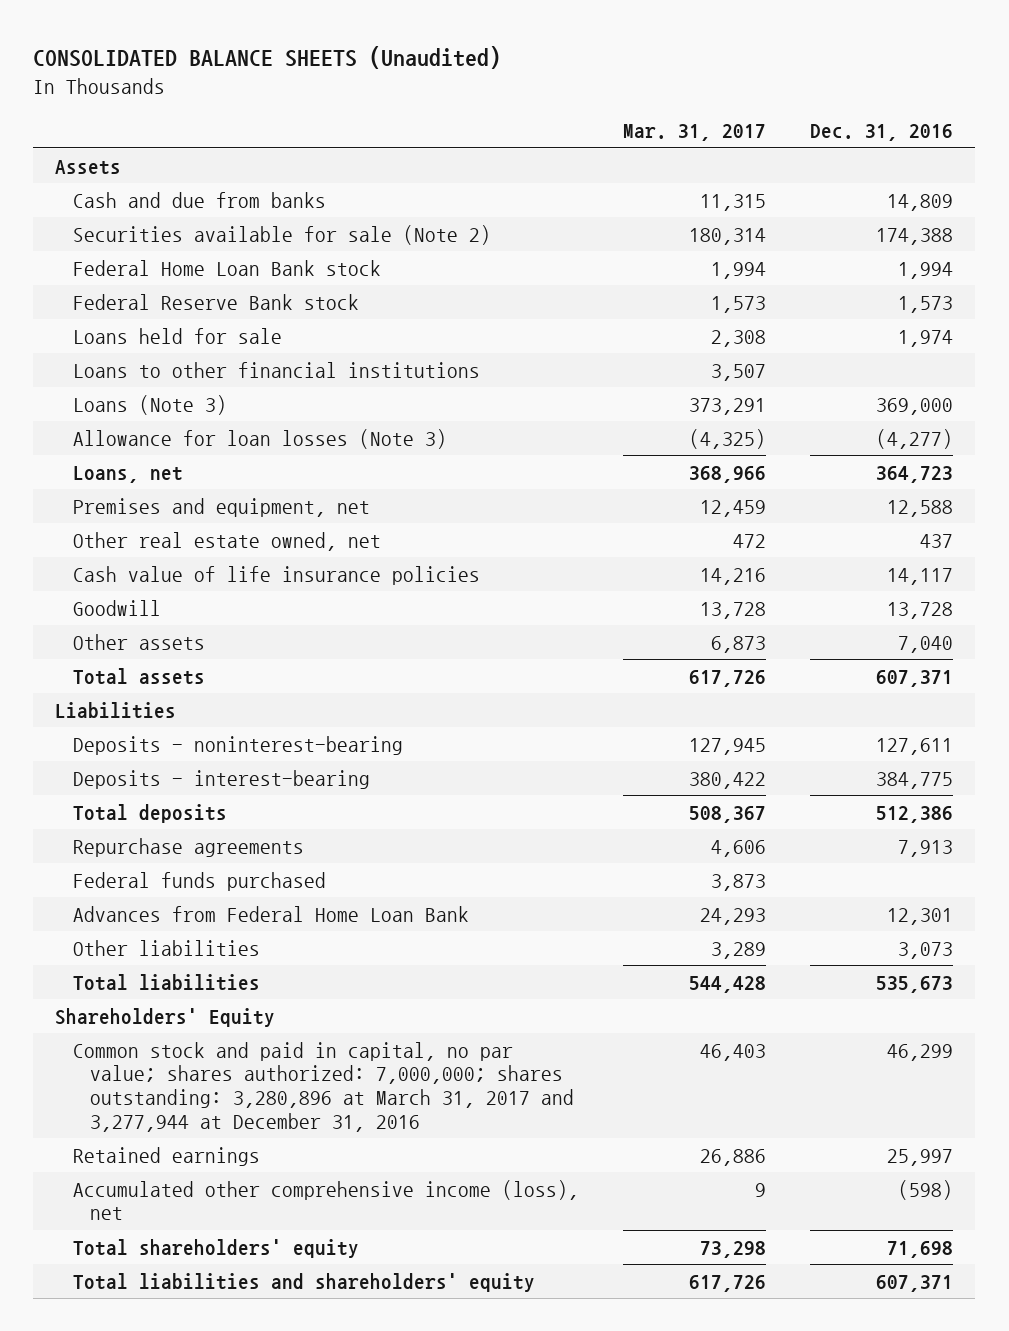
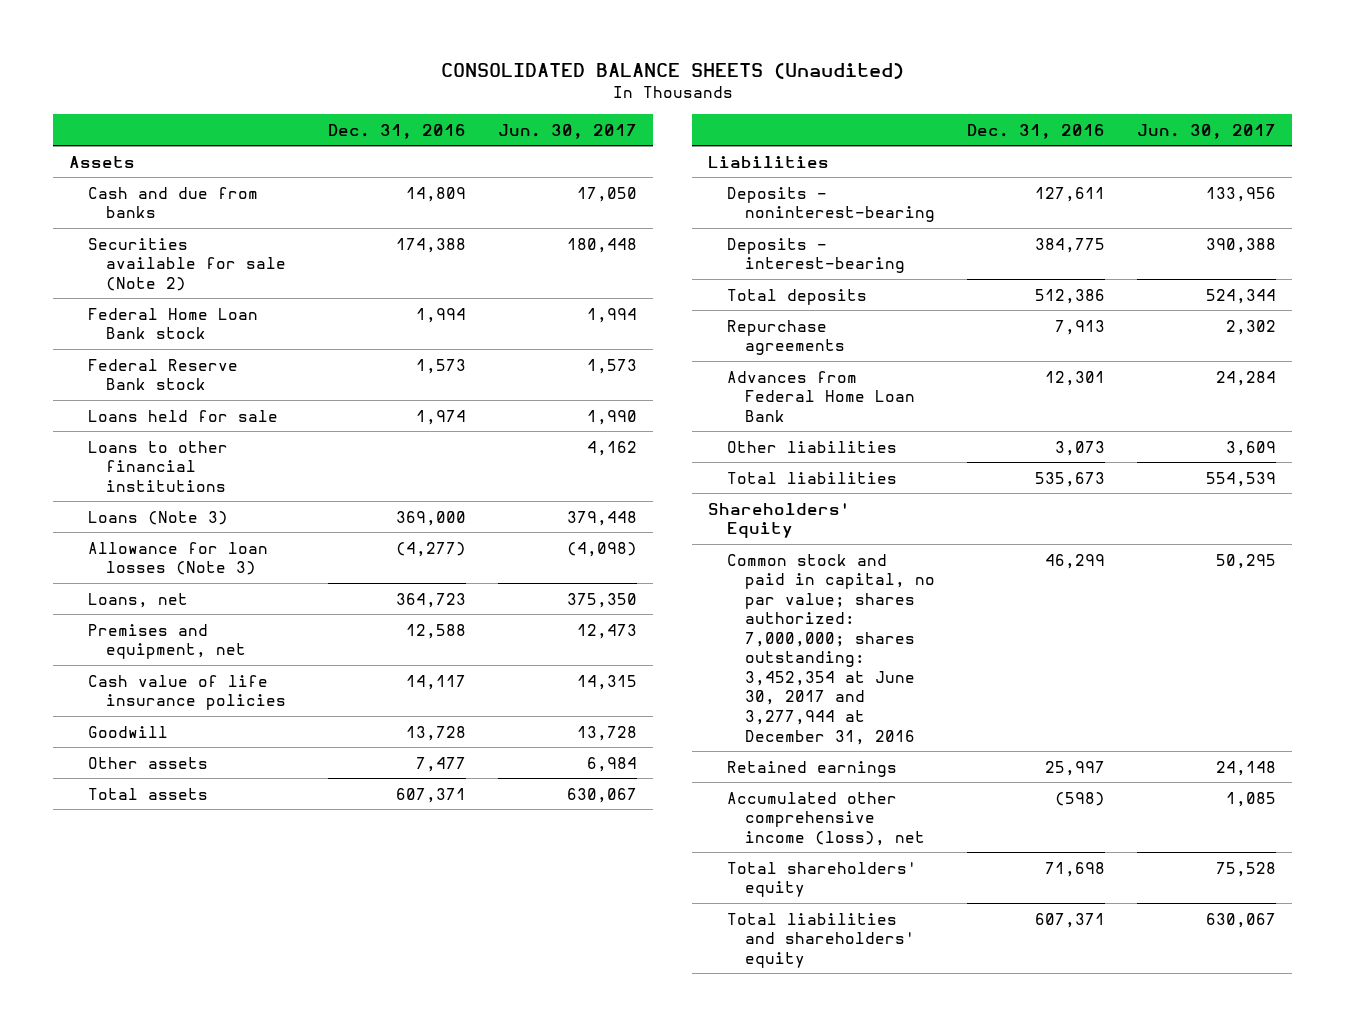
- | Mar. 31, 2017 | Dec. 31, 2016
+ | Dec. 31, 2016 | Jun. 30, 2017
- Other real estate owned, net | 472 | 437
- Other assets | 6,873 | 7,040
+ Other assets | 7,477 | 6,984
- Federal funds purchased | 3,873 |
- Common stock and paid in capital, no par value; shares authorized: 7,000,000; shares outstanding: 3,280,896 at March 31, 2017 and 3,277,944 at December 31, 2016 | 46,403 | 46,299
+ Common stock and paid in capital, no par value; shares authorized: 7,000,000; shares outstanding: 3,452,354 at June 30, 2017 and 3,277,944 at December 31, 2016 | 46,299 | 50,295

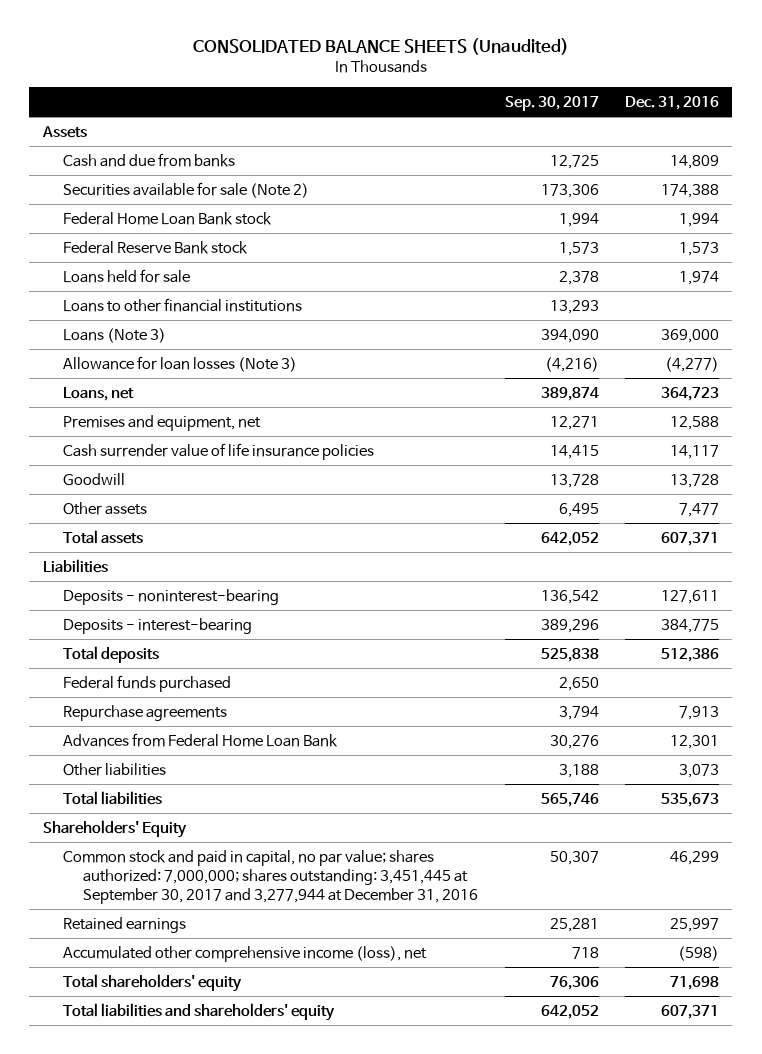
- | Dec. 31, 2016 | Jun. 30, 2017
+ | Sep. 30, 2017 | Dec. 31, 2016
- Cash value of life insurance policies | 14,117 | 14,315
+ Cash surrender value of life insurance policies | 14,415 | 14,117
+ Federal funds purchased | 2,650 |
- Common stock and paid in capital, no par value; shares authorized: 7,000,000; shares outstanding: 3,452,354 at June 30, 2017 and 3,277,944 at December 31, 2016 | 46,299 | 50,295
+ Common stock and paid in capital, no par value; shares authorized: 7,000,000; shares outstanding: 3,451,445 at September 30, 2017 and 3,277,944 at December 31, 2016 | 50,307 | 46,299

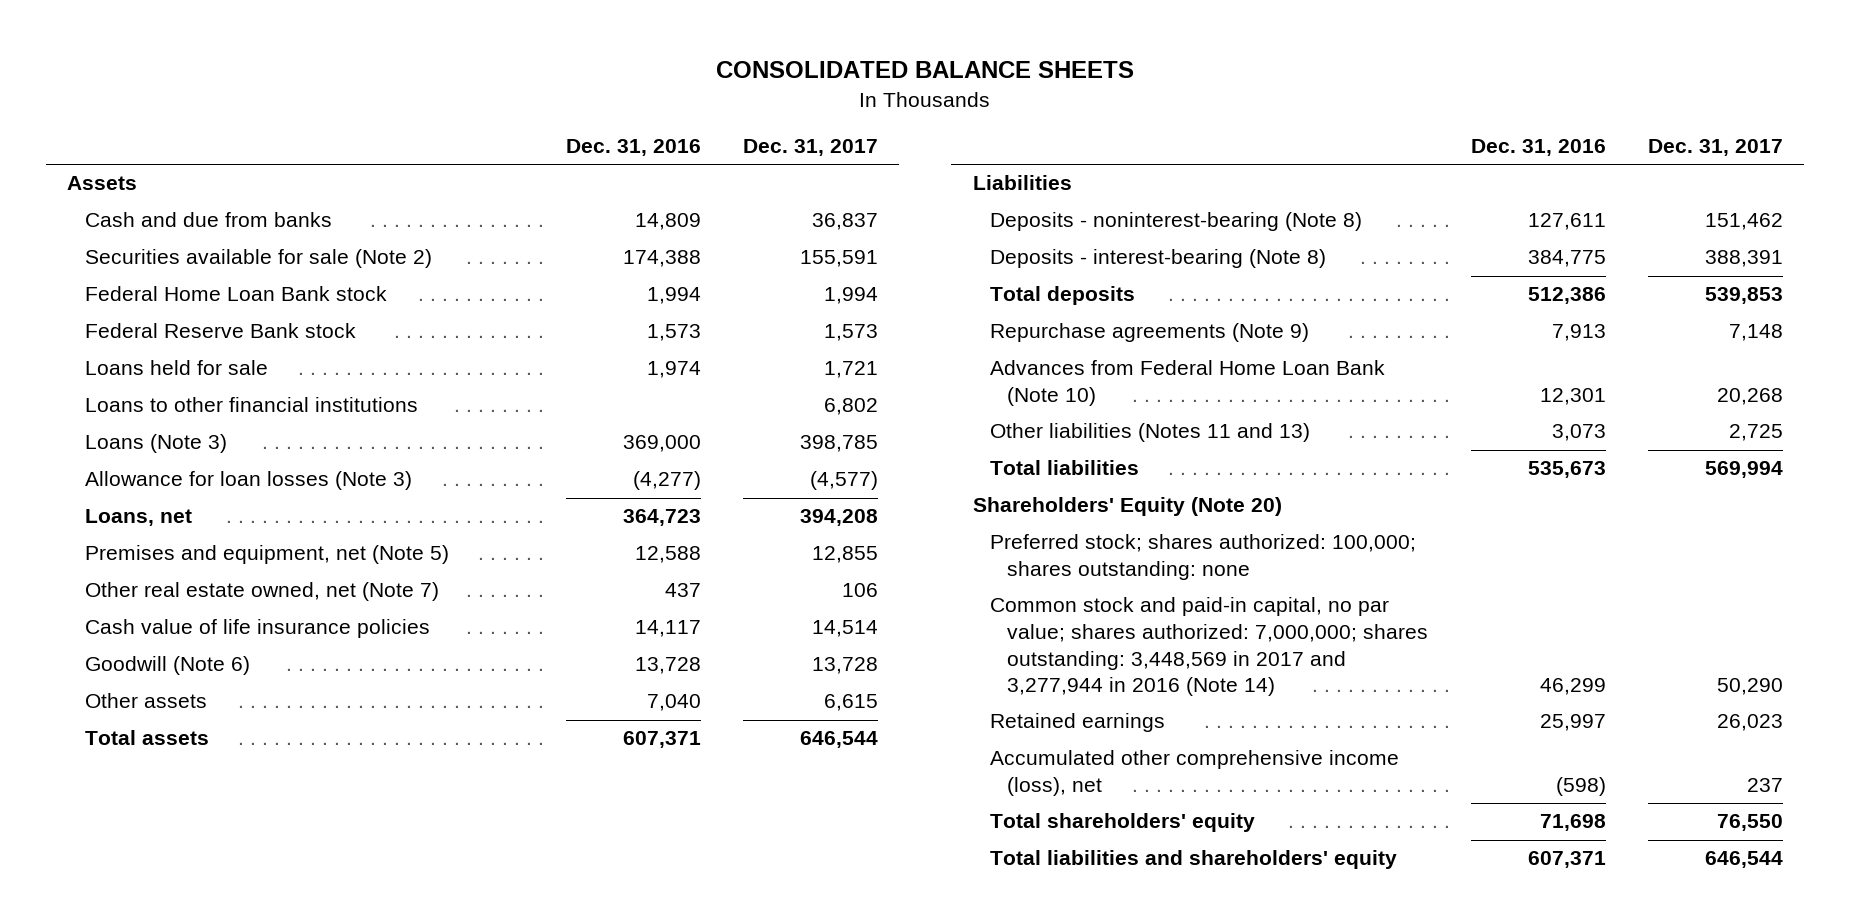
- CONSOLIDATED BALANCE SHEETS (Unaudited)
+ CONSOLIDATED BALANCE SHEETS
- | Sep. 30, 2017 | Dec. 31, 2016
+ | Dec. 31, 2016 | Dec. 31, 2017
- Premises and equipment, net | 12,271 | 12,588
- Cash surrender value of life insurance policies | 14,415 | 14,117
- Goodwill | 13,728 | 13,728
- Other assets | 6,495 | 7,477
+ Premises and equipment, net (Note 5) | 12,588 | 12,855
+ Other real estate owned, net (Note 7) | 437 | 106
+ Cash value of life insurance policies | 14,117 | 14,514
+ Goodwill (Note 6) | 13,728 | 13,728
+ Other assets | 7,040 | 6,615
- Deposits - noninterest-bearing | 136,542 | 127,611
- Deposits - interest-bearing | 389,296 | 384,775
+ Deposits - noninterest-bearing (Note 8) | 127,611 | 151,462
+ Deposits - interest-bearing (Note 8) | 384,775 | 388,391
- Federal funds purchased | 2,650 |
- Repurchase agreements | 3,794 | 7,913
- Advances from Federal Home Loan Bank | 30,276 | 12,301
- Other liabilities | 3,188 | 3,073
+ Repurchase agreements (Note 9) | 7,913 | 7,148
+ Advances from Federal Home Loan Bank (Note 10) | 12,301 | 20,268
+ Other liabilities (Notes 11 and 13) | 3,073 | 2,725
- Shareholders' Equity
- Common stock and paid in capital, no par value; shares authorized: 7,000,000; shares outstanding: 3,451,445 at September 30, 2017 and 3,277,944 at December 31, 2016 | 50,307 | 46,299
+ Shareholders' Equity (Note 20)
+ Preferred stock; shares authorized: 100,000; shares outstanding: none
+ Common stock and paid-in capital, no par value; shares authorized: 7,000,000; shares outstanding: 3,448,569 in 2017 and 3,277,944 in 2016 (Note 14) | 46,299 | 50,290

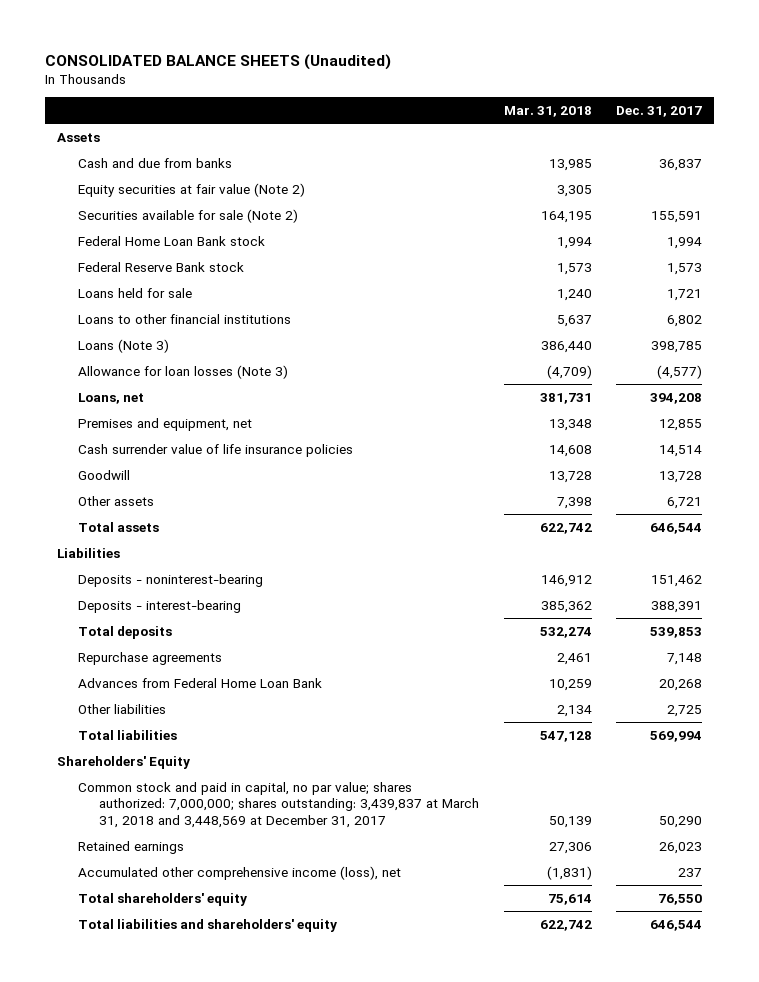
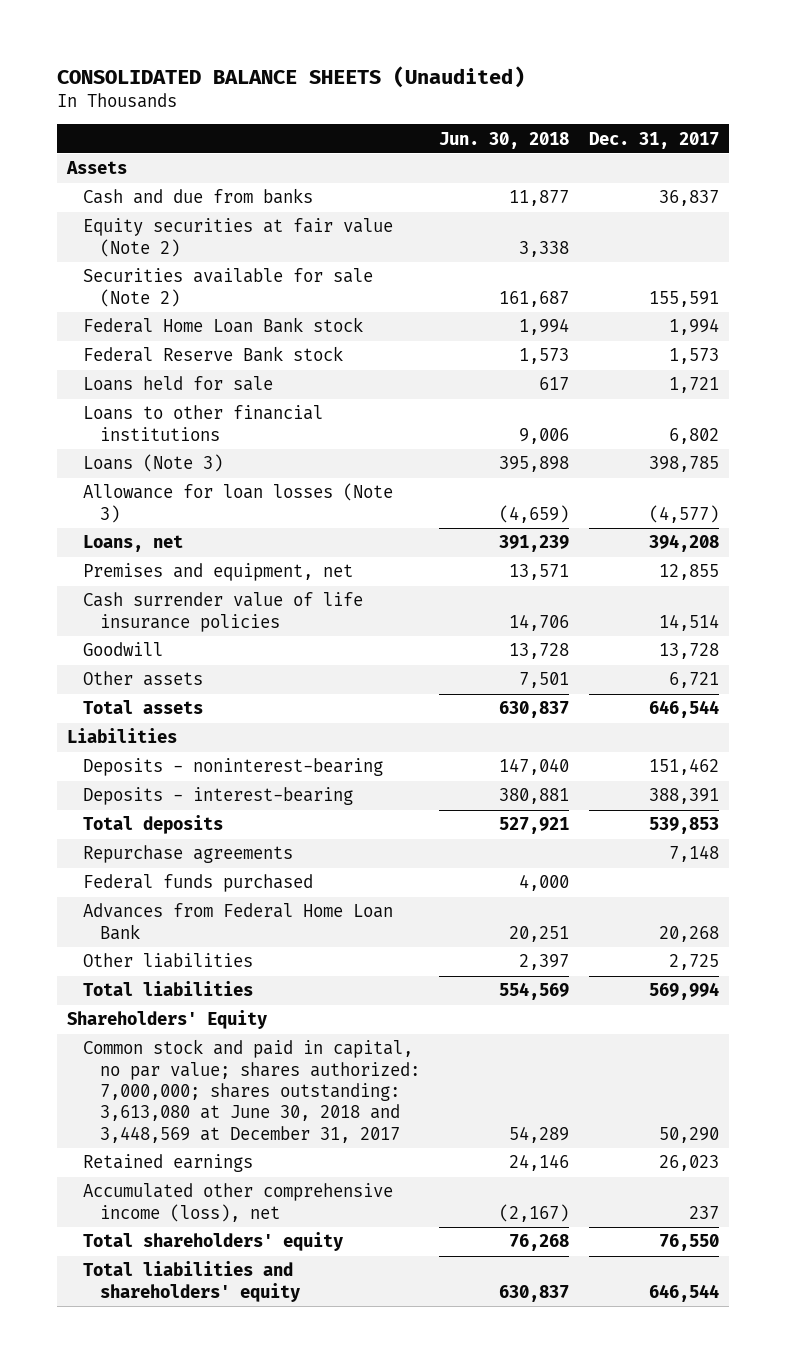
- | Mar. 31, 2018 | Dec. 31, 2017
+ | Jun. 30, 2018 | Dec. 31, 2017
+ Federal funds purchased | 4,000 |
- Common stock and paid in capital, no par value; shares authorized: 7,000,000; shares outstanding: 3,439,837 at March 31, 2018 and 3,448,569 at December 31, 2017 | 50,139 | 50,290
+ Common stock and paid in capital, no par value; shares authorized: 7,000,000; shares outstanding: 3,613,080 at June 30, 2018 and 3,448,569 at December 31, 2017 | 54,289 | 50,290

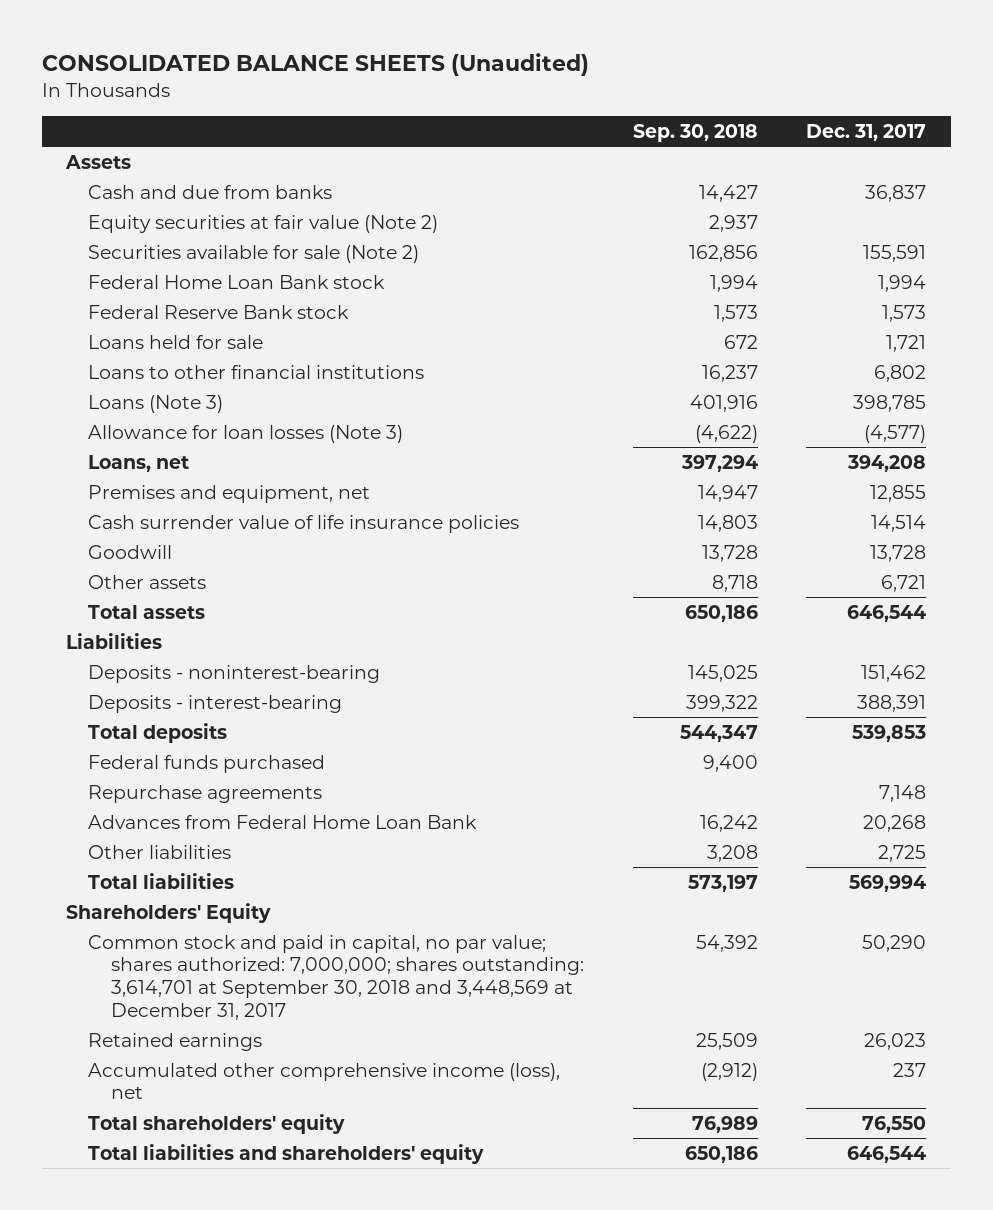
- | Jun. 30, 2018 | Dec. 31, 2017
+ | Sep. 30, 2018 | Dec. 31, 2017
moved down: Repurchase agreements | | 7,148
- Common stock and paid in capital, no par value; shares authorized: 7,000,000; shares outstanding: 3,613,080 at June 30, 2018 and 3,448,569 at December 31, 2017 | 54,289 | 50,290
+ Common stock and paid in capital, no par value; shares authorized: 7,000,000; shares outstanding: 3,614,701 at September 30, 2018 and 3,448,569 at December 31, 2017 | 54,392 | 50,290

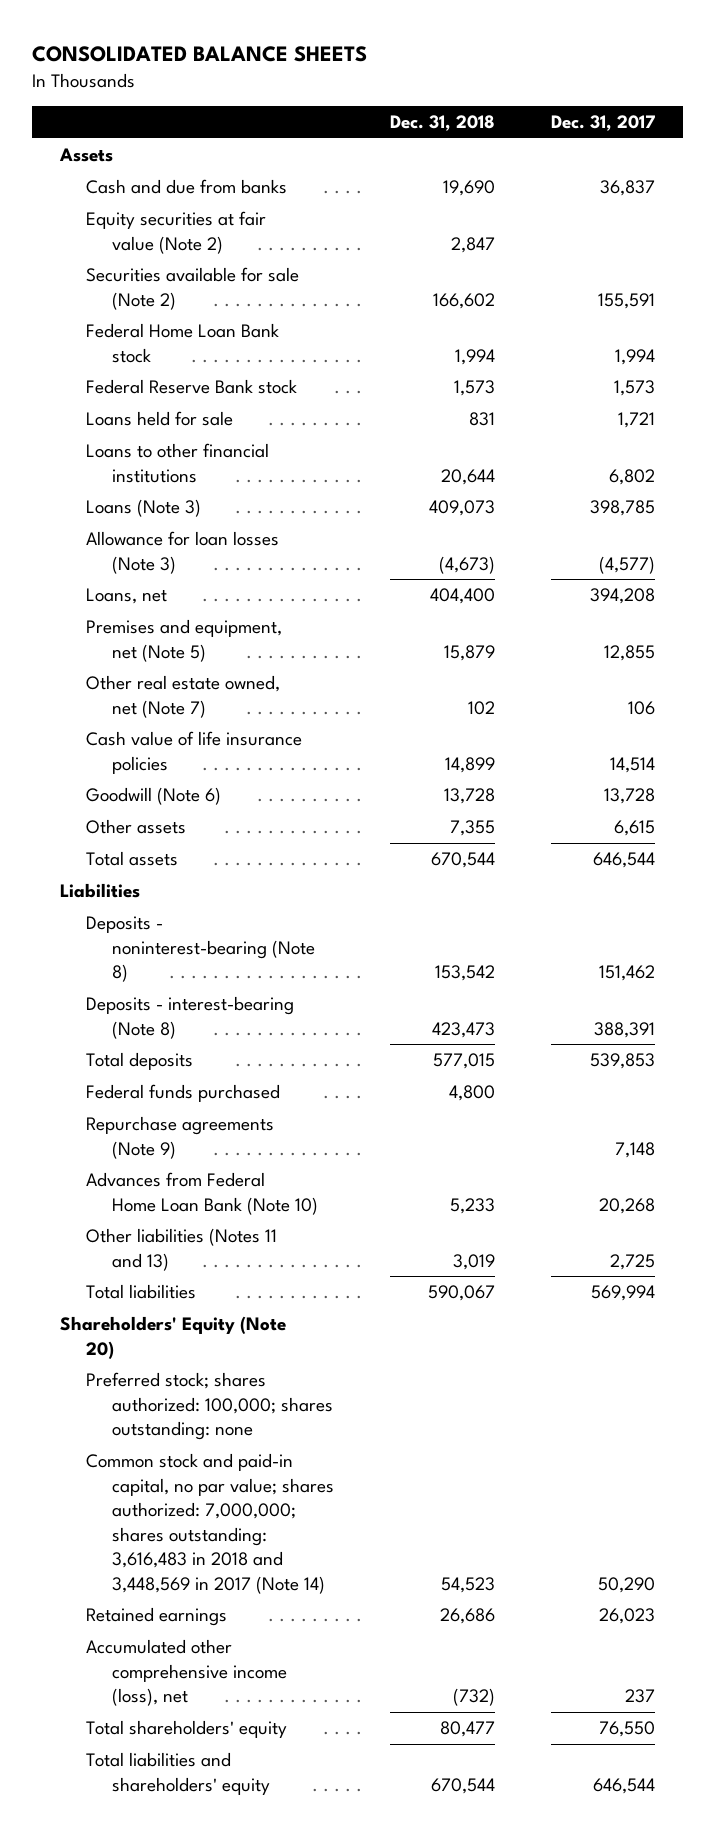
- CONSOLIDATED BALANCE SHEETS (Unaudited)
+ CONSOLIDATED BALANCE SHEETS
- | Sep. 30, 2018 | Dec. 31, 2017
+ | Dec. 31, 2018 | Dec. 31, 2017
- Premises and equipment, net | 14,947 | 12,855
- Cash surrender value of life insurance policies | 14,803 | 14,514
- Goodwill | 13,728 | 13,728
- Other assets | 8,718 | 6,721
+ Premises and equipment, net (Note 5) | 15,879 | 12,855
+ Other real estate owned, net (Note 7) | 102 | 106
+ Cash value of life insurance policies | 14,899 | 14,514
+ Goodwill (Note 6) | 13,728 | 13,728
+ Other assets | 7,355 | 6,615
- Deposits - noninterest-bearing | 145,025 | 151,462
- Deposits - interest-bearing | 399,322 | 388,391
+ Deposits - noninterest-bearing (Note 8) | 153,542 | 151,462
+ Deposits - interest-bearing (Note 8) | 423,473 | 388,391
- Repurchase agreements | | 7,148
- Advances from Federal Home Loan Bank | 16,242 | 20,268
- Other liabilities | 3,208 | 2,725
+ Repurchase agreements (Note 9) | | 7,148
+ Advances from Federal Home Loan Bank (Note 10) | 5,233 | 20,268
+ Other liabilities (Notes 11 and 13) | 3,019 | 2,725
- Shareholders' Equity
- Common stock and paid in capital, no par value; shares authorized: 7,000,000; shares outstanding: 3,614,701 at September 30, 2018 and 3,448,569 at December 31, 2017 | 54,392 | 50,290
+ Shareholders' Equity (Note 20)
+ Preferred stock; shares authorized: 100,000; shares outstanding: none
+ Common stock and paid-in capital, no par value; shares authorized: 7,000,000; shares outstanding: 3,616,483 in 2018 and 3,448,569 in 2017 (Note 14) | 54,523 | 50,290

